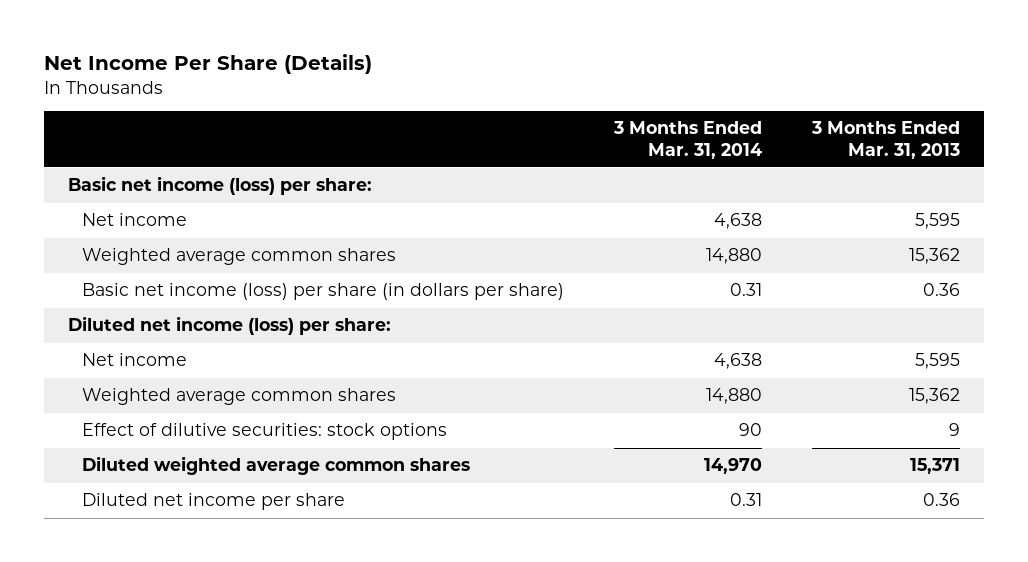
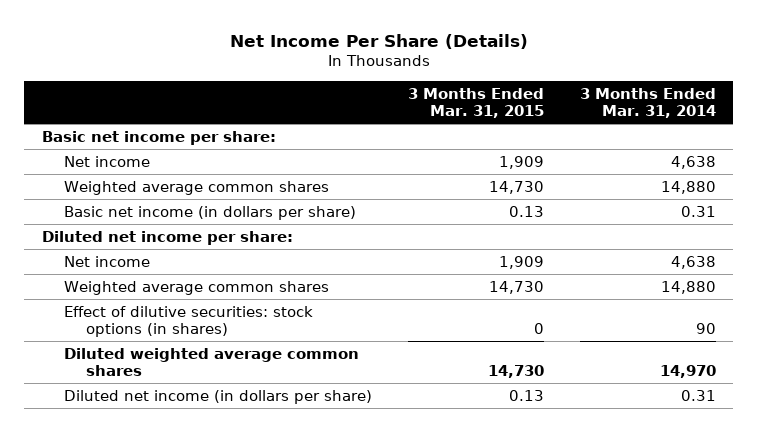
- | 3 Months Ended Mar. 31, 2014 | 3 Months Ended Mar. 31, 2013
+ | 3 Months Ended Mar. 31, 2015 | 3 Months Ended Mar. 31, 2014
- Basic net income (loss) per share:
+ Basic net income per share:
- Basic net income (loss) per share (in dollars per share) | 0.31 | 0.36
- Diluted net income (loss) per share:
+ Basic net income (in dollars per share) | 0.13 | 0.31
+ Diluted net income per share:
- Effect of dilutive securities: stock options | 90 | 9
+ Effect of dilutive securities: stock options (in shares) | 0 | 90
- Diluted net income per share | 0.31 | 0.36
+ Diluted net income (in dollars per share) | 0.13 | 0.31

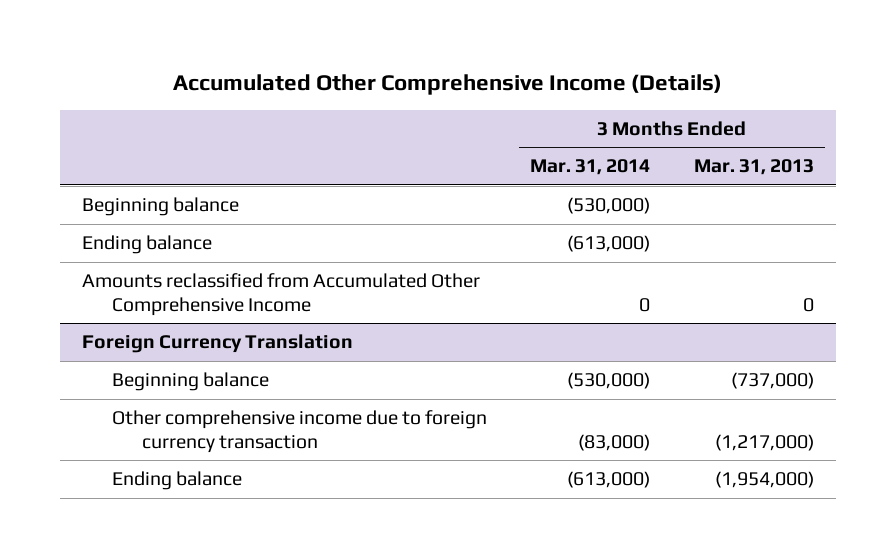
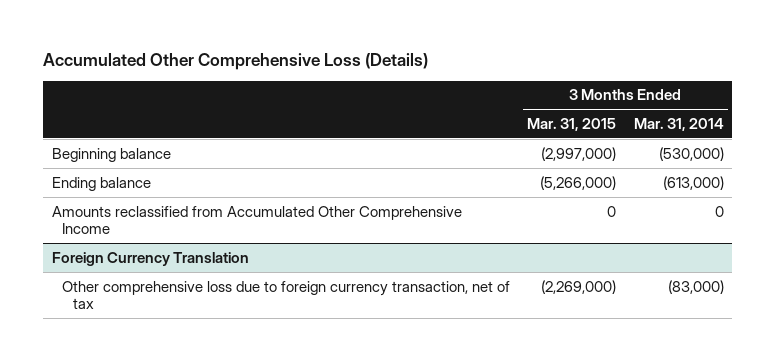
- Accumulated Other Comprehensive Income (Details)
+ Accumulated Other Comprehensive Loss (Details)
- | 3 Months Ended Mar. 31, 2014 | 3 Months Ended Mar. 31, 2013
+ | 3 Months Ended Mar. 31, 2015 | 3 Months Ended Mar. 31, 2014
@ Foreign Currency Translation
- Beginning balance | (530,000) | (737,000)
- Other comprehensive income due to foreign currency transaction | (83,000) | (1,217,000)
- Ending balance | (613,000) | (1,954,000)
+ Other comprehensive loss due to foreign currency transaction, net of tax | (2,269,000) | (83,000)

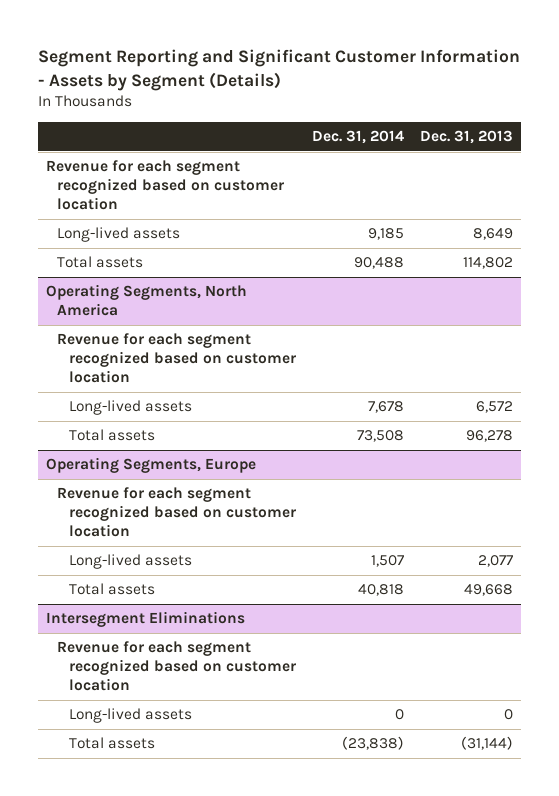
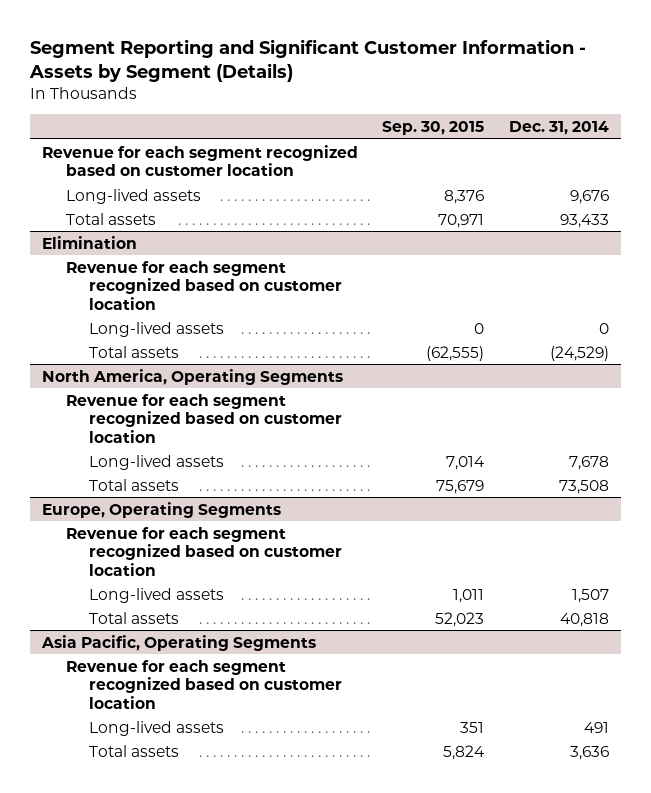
- | Dec. 31, 2014 | Dec. 31, 2013
+ | Sep. 30, 2015 | Dec. 31, 2014
- Long-lived assets | 9,185 | 8,649
- Total assets | 90,488 | 114,802
- Operating Segments, North America
+ Long-lived assets | 8,376 | 9,676
+ Total assets | 70,971 | 93,433
+ Elimination
+ Long-lived assets | 0 | 0
+ Total assets | (62,555) | (24,529)
+ North America, Operating Segments
+ Revenue for each segment recognized based on customer location
- Operating Segments, Europe
+ Europe, Operating Segments
- Intersegment Eliminations
+ Asia Pacific, Operating Segments
- Long-lived assets | 0 | 0
- Total assets | (23,838) | (31,144)
+ Long-lived assets | 351 | 491
+ Total assets | 5,824 | 3,636

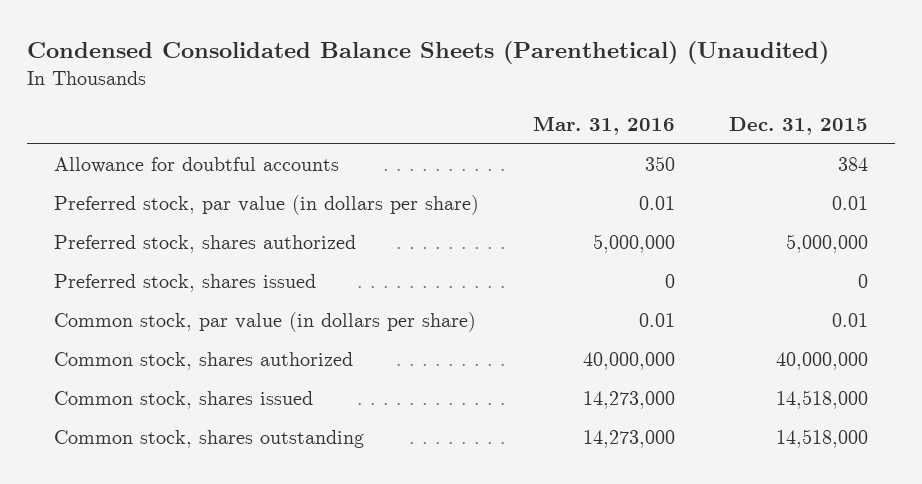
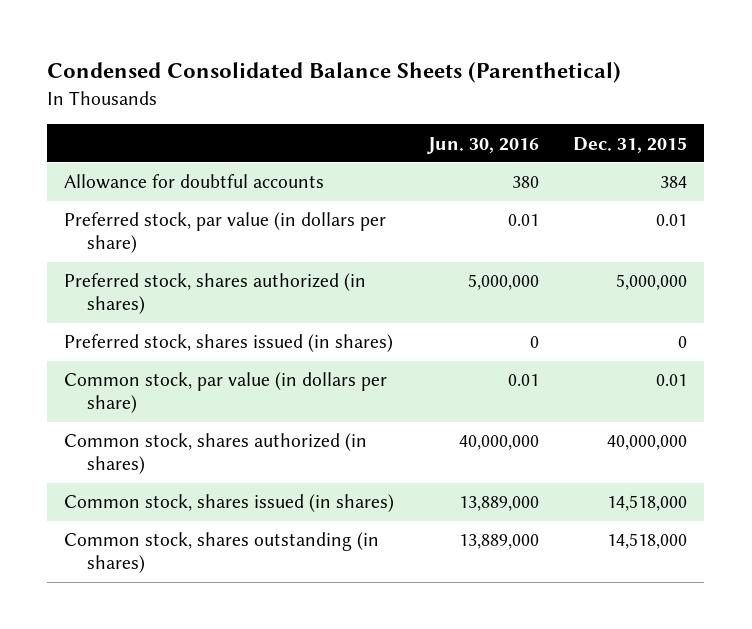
- Condensed Consolidated Balance Sheets (Parenthetical) (Unaudited)
+ Condensed Consolidated Balance Sheets (Parenthetical)
- | Mar. 31, 2016 | Dec. 31, 2015
+ | Jun. 30, 2016 | Dec. 31, 2015
- Preferred stock, shares authorized | 5,000,000 | 5,000,000
- Preferred stock, shares issued | 0 | 0
+ Preferred stock, shares authorized (in shares) | 5,000,000 | 5,000,000
+ Preferred stock, shares issued (in shares) | 0 | 0
- Common stock, shares authorized | 40,000,000 | 40,000,000
- Common stock, shares issued | 14,273,000 | 14,518,000
- Common stock, shares outstanding | 14,273,000 | 14,518,000
+ Common stock, shares authorized (in shares) | 40,000,000 | 40,000,000
+ Common stock, shares issued (in shares) | 13,889,000 | 14,518,000
+ Common stock, shares outstanding (in shares) | 13,889,000 | 14,518,000

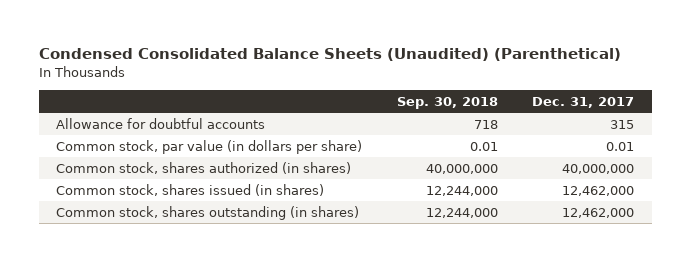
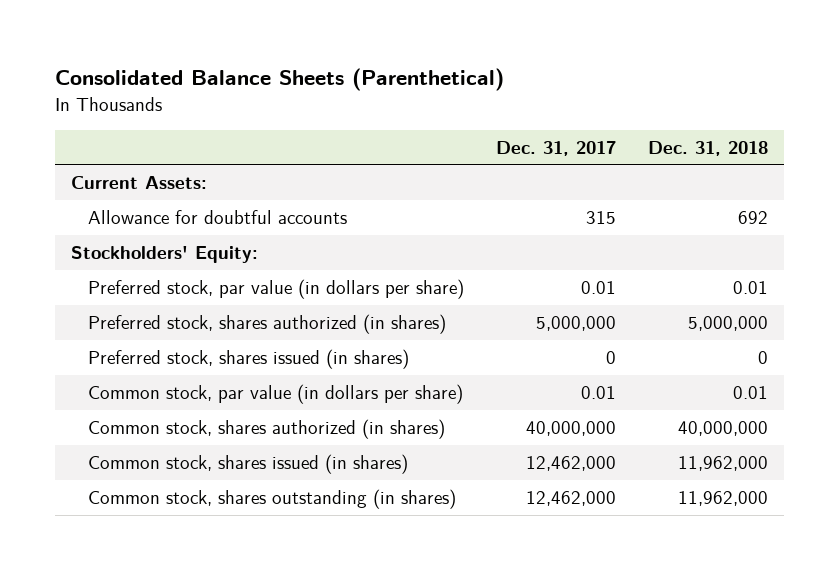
- Condensed Consolidated Balance Sheets (Unaudited) (Parenthetical)
+ Consolidated Balance Sheets (Parenthetical)
- | Sep. 30, 2018 | Dec. 31, 2017
+ | Dec. 31, 2017 | Dec. 31, 2018
+ Current Assets:
+ Stockholders' Equity:
+ Preferred stock, par value (in dollars per share) | 0.01 | 0.01
+ Preferred stock, shares authorized (in shares) | 5,000,000 | 5,000,000
+ Preferred stock, shares issued (in shares) | 0 | 0

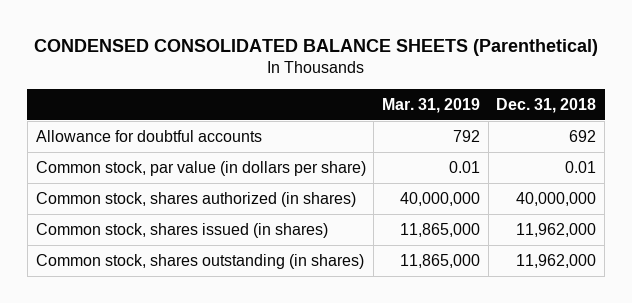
- Consolidated Balance Sheets (Parenthetical)
+ CONDENSED CONSOLIDATED BALANCE SHEETS (Parenthetical)
- | Dec. 31, 2017 | Dec. 31, 2018
+ | Mar. 31, 2019 | Dec. 31, 2018
- Current Assets:
- Stockholders' Equity:
- Preferred stock, par value (in dollars per share) | 0.01 | 0.01
- Preferred stock, shares authorized (in shares) | 5,000,000 | 5,000,000
- Preferred stock, shares issued (in shares) | 0 | 0

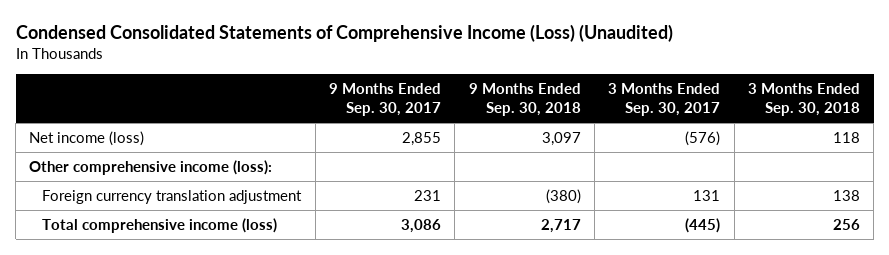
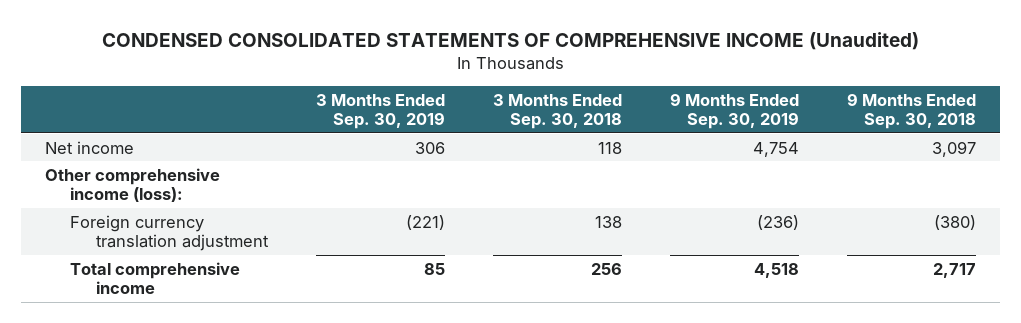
- Condensed Consolidated Statements of Comprehensive Income (Loss) (Unaudited)
+ CONDENSED CONSOLIDATED STATEMENTS OF COMPREHENSIVE INCOME (Unaudited)
- | 9 Months Ended Sep. 30, 2017 | 9 Months Ended Sep. 30, 2018 | 3 Months Ended Sep. 30, 2017 | 3 Months Ended Sep. 30, 2018
+ | 3 Months Ended Sep. 30, 2019 | 3 Months Ended Sep. 30, 2018 | 9 Months Ended Sep. 30, 2019 | 9 Months Ended Sep. 30, 2018
- Net income (loss) | 2,855 | 3,097 | (576) | 118
+ Net income | 306 | 118 | 4,754 | 3,097
- Total comprehensive income (loss) | 3,086 | 2,717 | (445) | 256
+ Total comprehensive income | 85 | 256 | 4,518 | 2,717

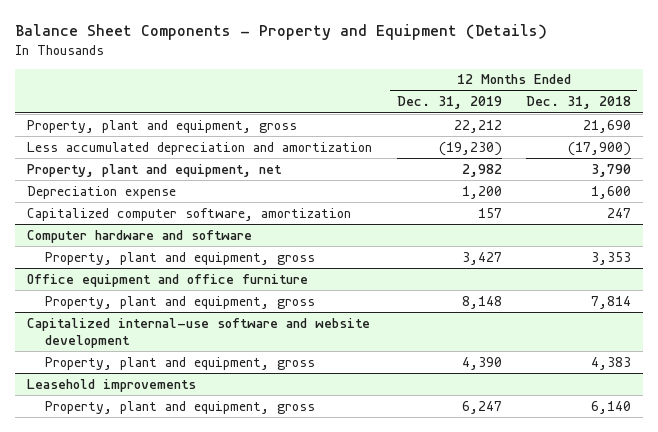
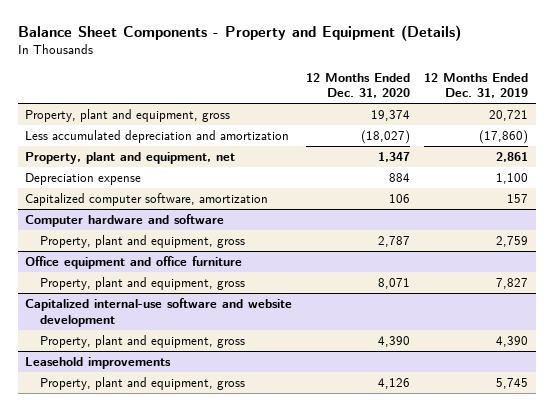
- | 12 Months Ended Dec. 31, 2019 | 12 Months Ended Dec. 31, 2018
+ | 12 Months Ended Dec. 31, 2020 | 12 Months Ended Dec. 31, 2019
- Property, plant and equipment, gross | 22,212 | 21,690
- Less accumulated depreciation and amortization | (19,230) | (17,900)
- Property, plant and equipment, net | 2,982 | 3,790
- Depreciation expense | 1,200 | 1,600
+ Property, plant and equipment, gross | 19,374 | 20,721
+ Less accumulated depreciation and amortization | (18,027) | (17,860)
+ Property, plant and equipment, net | 1,347 | 2,861
+ Depreciation expense | 884 | 1,100
@ Computer hardware and software
- Property, plant and equipment, gross | 3,427 | 3,353
+ Property, plant and equipment, gross | 2,787 | 2,759
@ Office equipment and office furniture
- Property, plant and equipment, gross | 8,148 | 7,814
+ Property, plant and equipment, gross | 8,071 | 7,827
@ Leasehold improvements
- Property, plant and equipment, gross | 6,247 | 6,140
+ Property, plant and equipment, gross | 4,126 | 5,745

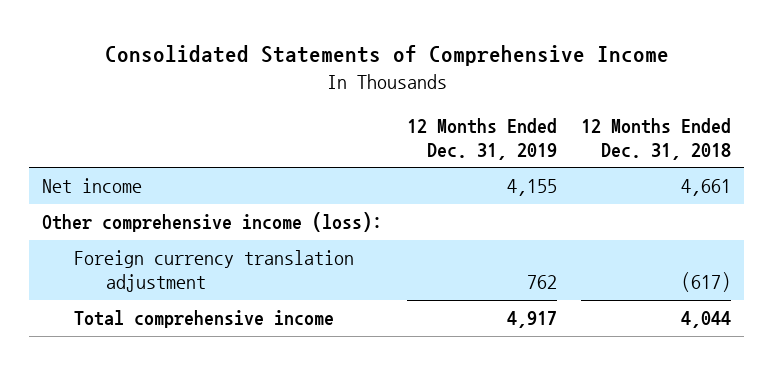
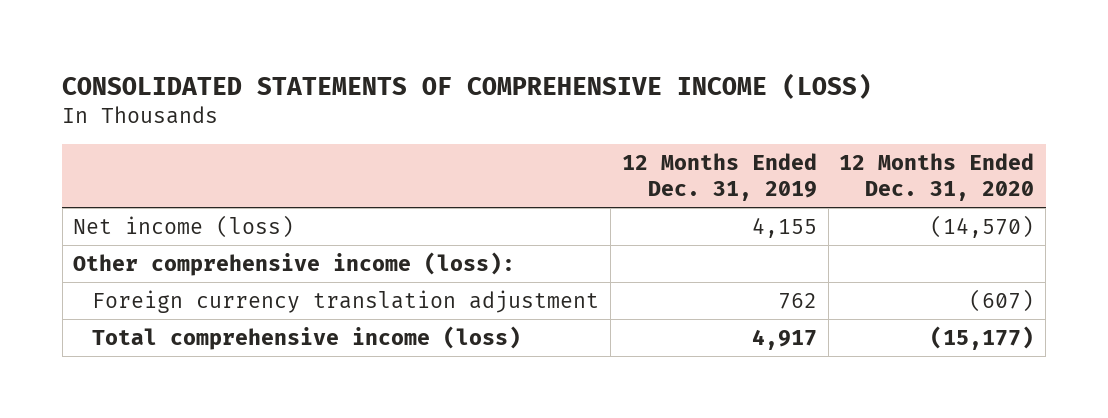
- Consolidated Statements of Comprehensive Income
+ CONSOLIDATED STATEMENTS OF COMPREHENSIVE INCOME (LOSS)
- | 12 Months Ended Dec. 31, 2019 | 12 Months Ended Dec. 31, 2018
+ | 12 Months Ended Dec. 31, 2019 | 12 Months Ended Dec. 31, 2020
- Net income | 4,155 | 4,661
+ Net income (loss) | 4,155 | (14,570)
- Total comprehensive income | 4,917 | 4,044
+ Total comprehensive income (loss) | 4,917 | (15,177)

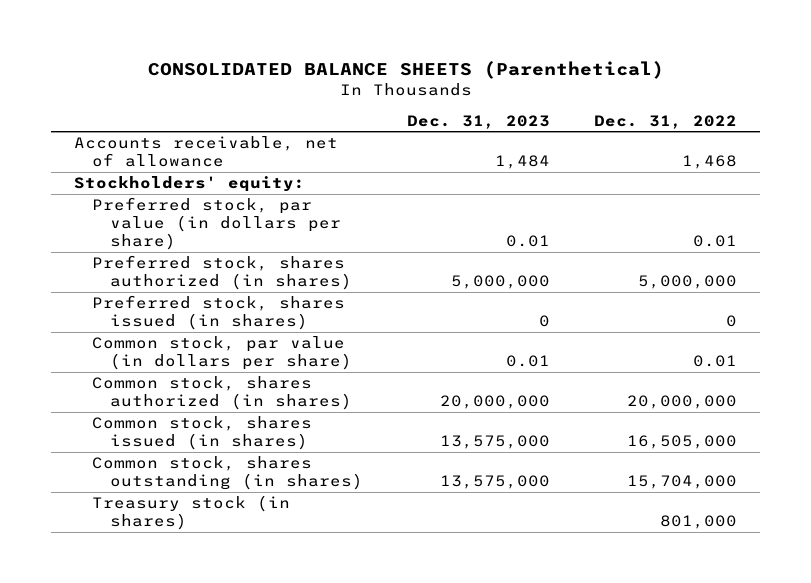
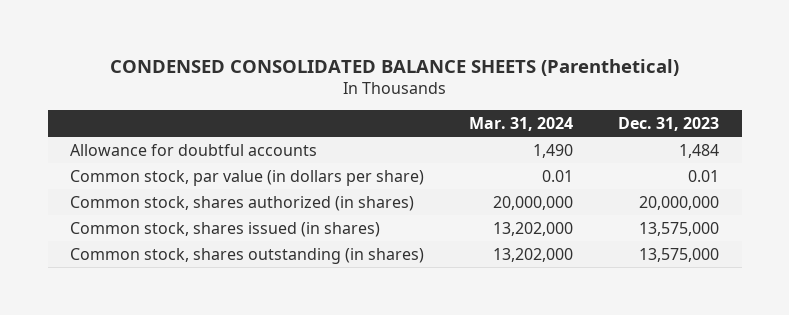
- CONSOLIDATED BALANCE SHEETS (Parenthetical)
+ CONDENSED CONSOLIDATED BALANCE SHEETS (Parenthetical)
- | Dec. 31, 2023 | Dec. 31, 2022
+ | Mar. 31, 2024 | Dec. 31, 2023
- Accounts receivable, net of allowance | 1,484 | 1,468
- Stockholders' equity:
- Preferred stock, par value (in dollars per share) | 0.01 | 0.01
- Preferred stock, shares authorized (in shares) | 5,000,000 | 5,000,000
- Preferred stock, shares issued (in shares) | 0 | 0
+ Allowance for doubtful accounts | 1,490 | 1,484
- Treasury stock (in shares) | | 801,000

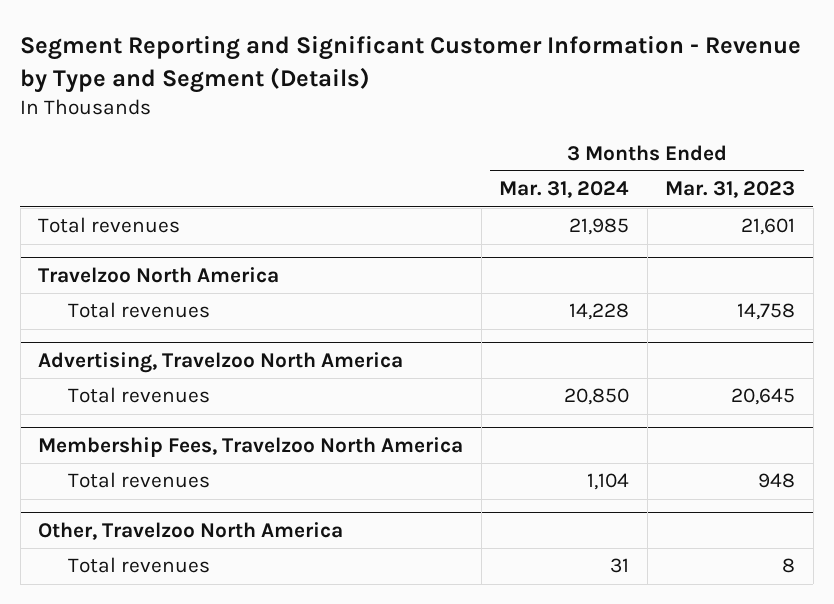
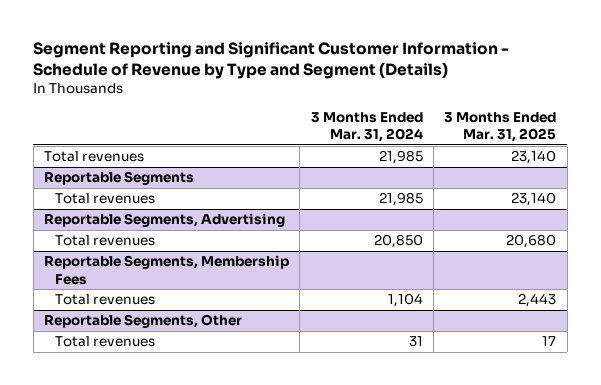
- Segment Reporting and Significant Customer Information - Revenue by Type and Segment (Details)
+ Segment Reporting and Significant Customer Information - Schedule of Revenue by Type and Segment (Details)
- | 3 Months Ended Mar. 31, 2024 | 3 Months Ended Mar. 31, 2023
+ | 3 Months Ended Mar. 31, 2024 | 3 Months Ended Mar. 31, 2025
- Travelzoo North America
- Total revenues | 14,228 | 14,758
- Advertising, Travelzoo North America
+ Reportable Segments
+ Total revenues | 21,985 | 23,140
+ Reportable Segments, Advertising
- Membership Fees, Travelzoo North America
+ Reportable Segments, Membership Fees
- Other, Travelzoo North America
+ Reportable Segments, Other

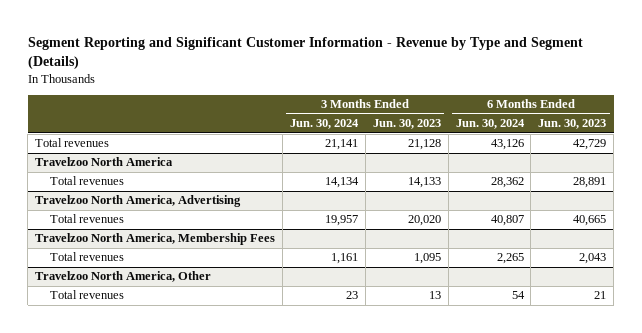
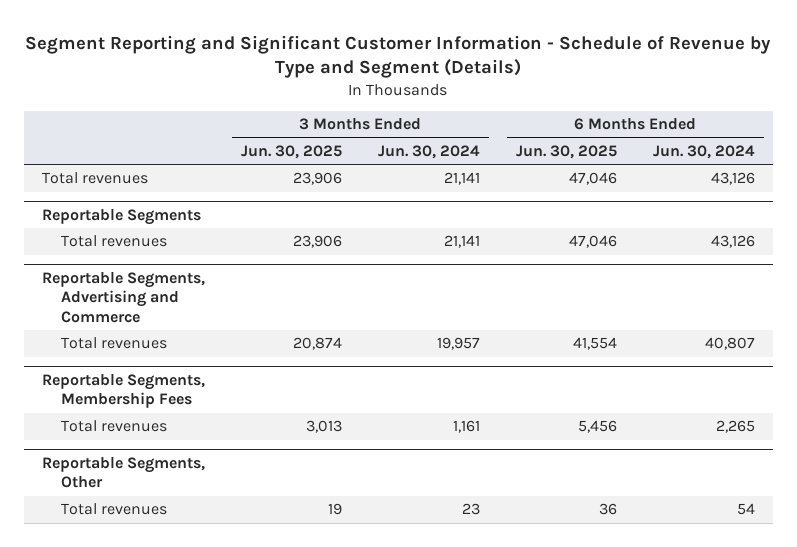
- Segment Reporting and Significant Customer Information - Revenue by Type and Segment (Details)
+ Segment Reporting and Significant Customer Information - Schedule of Revenue by Type and Segment (Details)
- | 3 Months Ended Jun. 30, 2024 | 3 Months Ended Jun. 30, 2023 | 6 Months Ended Jun. 30, 2024 | 6 Months Ended Jun. 30, 2023
+ | 3 Months Ended Jun. 30, 2025 | 3 Months Ended Jun. 30, 2024 | 6 Months Ended Jun. 30, 2025 | 6 Months Ended Jun. 30, 2024
- Travelzoo North America
- Total revenues | 14,134 | 14,133 | 28,362 | 28,891
- Travelzoo North America, Advertising
+ Reportable Segments
+ Total revenues | 23,906 | 21,141 | 47,046 | 43,126
+ Reportable Segments, Advertising and Commerce
- Travelzoo North America, Membership Fees
+ Reportable Segments, Membership Fees
- Travelzoo North America, Other
+ Reportable Segments, Other

